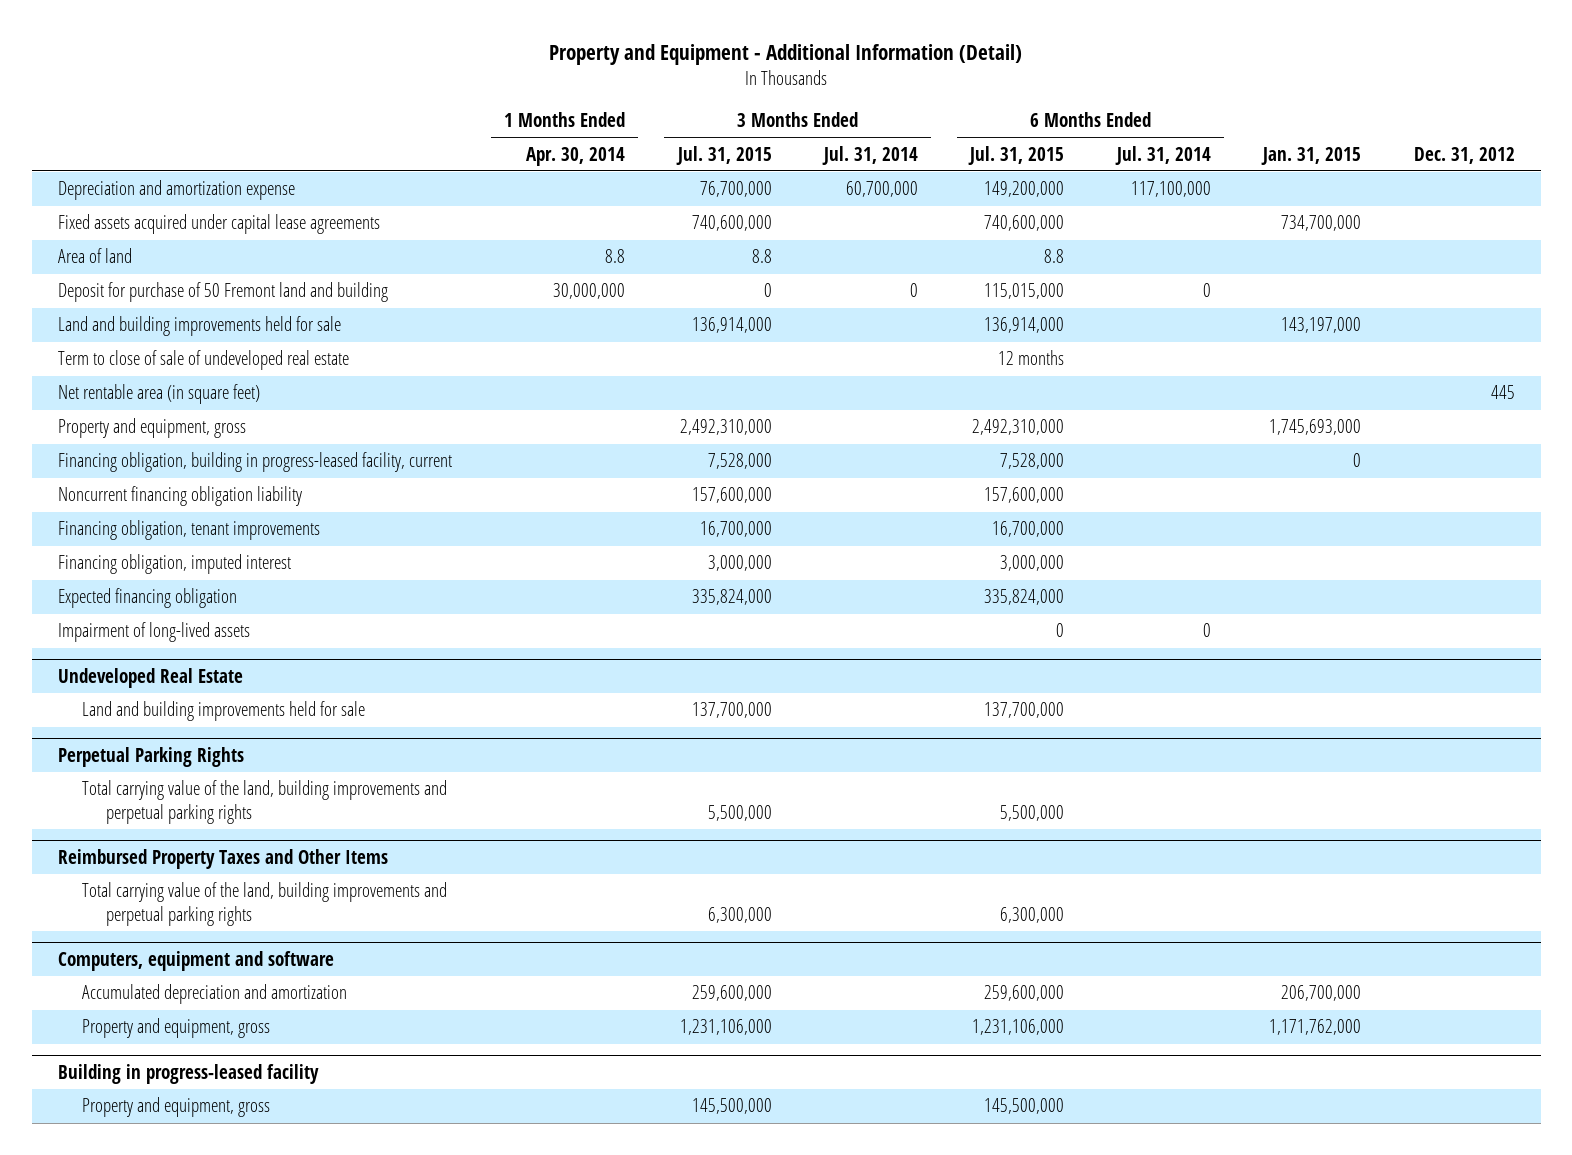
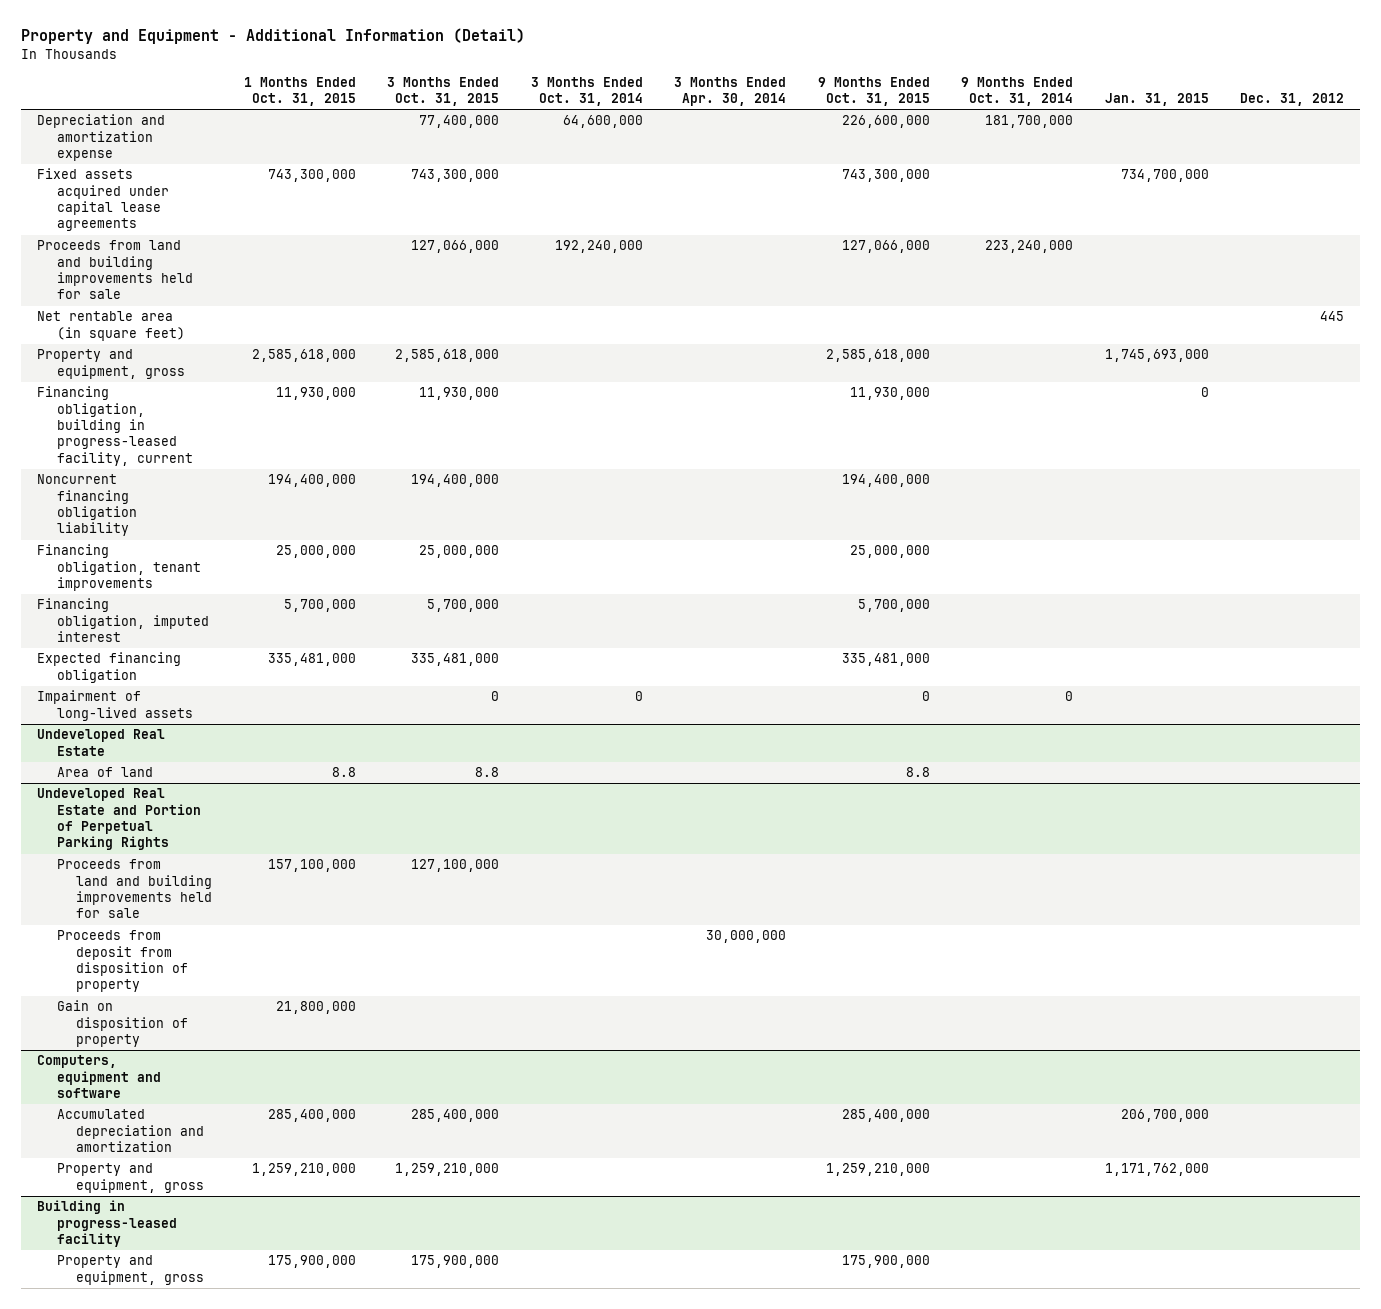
- | 1 Months Ended Apr. 30, 2014 | 3 Months Ended Jul. 31, 2015 | 3 Months Ended Jul. 31, 2014 | 6 Months Ended Jul. 31, 2015 | 6 Months Ended Jul. 31, 2014 | Jan. 31, 2015 | Dec. 31, 2012
+ | 1 Months Ended Oct. 31, 2015 | 3 Months Ended Oct. 31, 2015 | 3 Months Ended Oct. 31, 2014 | 3 Months Ended Apr. 30, 2014 | 9 Months Ended Oct. 31, 2015 | 9 Months Ended Oct. 31, 2014 | Jan. 31, 2015 | Dec. 31, 2012
- Area of land | 8.8 | 8.8 | | 8.8 | | |
- Deposit for purchase of 50 Fremont land and building | 30,000,000 | 0 | 0 | 115,015,000 | 0 | |
- Land and building improvements held for sale | | 136,914,000 | | 136,914,000 | | 143,197,000 |
- Term to close of sale of undeveloped real estate | | | | 12 months | | |
+ Proceeds from land and building improvements held for sale | | 127,066,000 | 192,240,000 | | 127,066,000 | 223,240,000 | |
@ Undeveloped Real Estate
- Land and building improvements held for sale | | 137,700,000 | | 137,700,000 | | |
- Perpetual Parking Rights
- Total carrying value of the land, building improvements and perpetual parking rights | | 5,500,000 | | 5,500,000 | | |
- Reimbursed Property Taxes and Other Items
- Total carrying value of the land, building improvements and perpetual parking rights | | 6,300,000 | | 6,300,000 | | |
@ Undeveloped Real Estate
+ Area of land | 8.8 | 8.8 | | | 8.8 | | |
+ Undeveloped Real Estate and Portion of Perpetual Parking Rights
+ Proceeds from land and building improvements held for sale | 157,100,000 | 127,100,000 | | | | | |
+ Proceeds from deposit from disposition of property | | | | 30,000,000 | | | |
+ Gain on disposition of property | 21,800,000 | | | | | | |

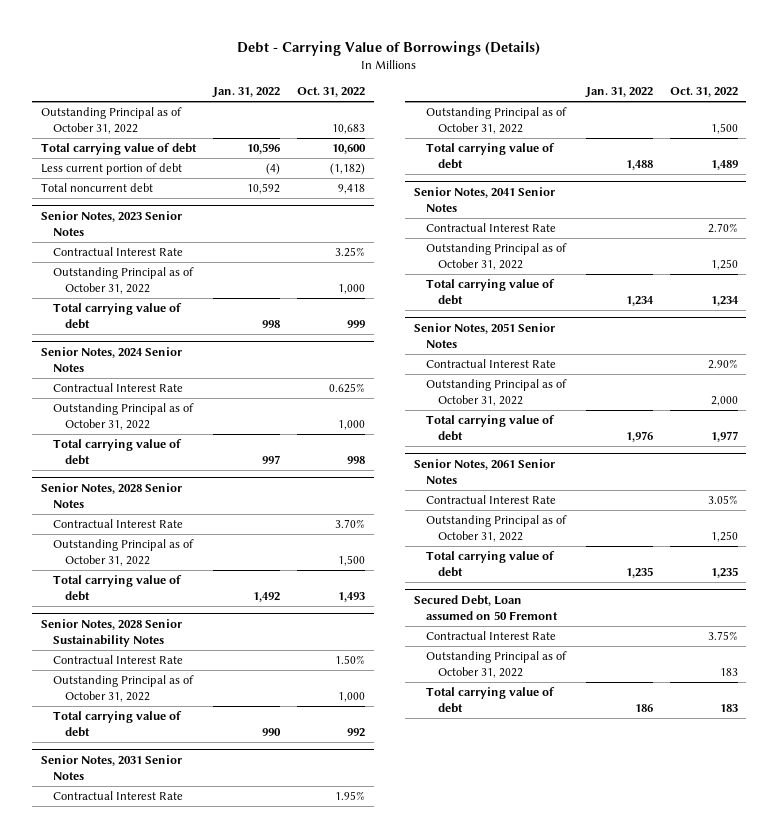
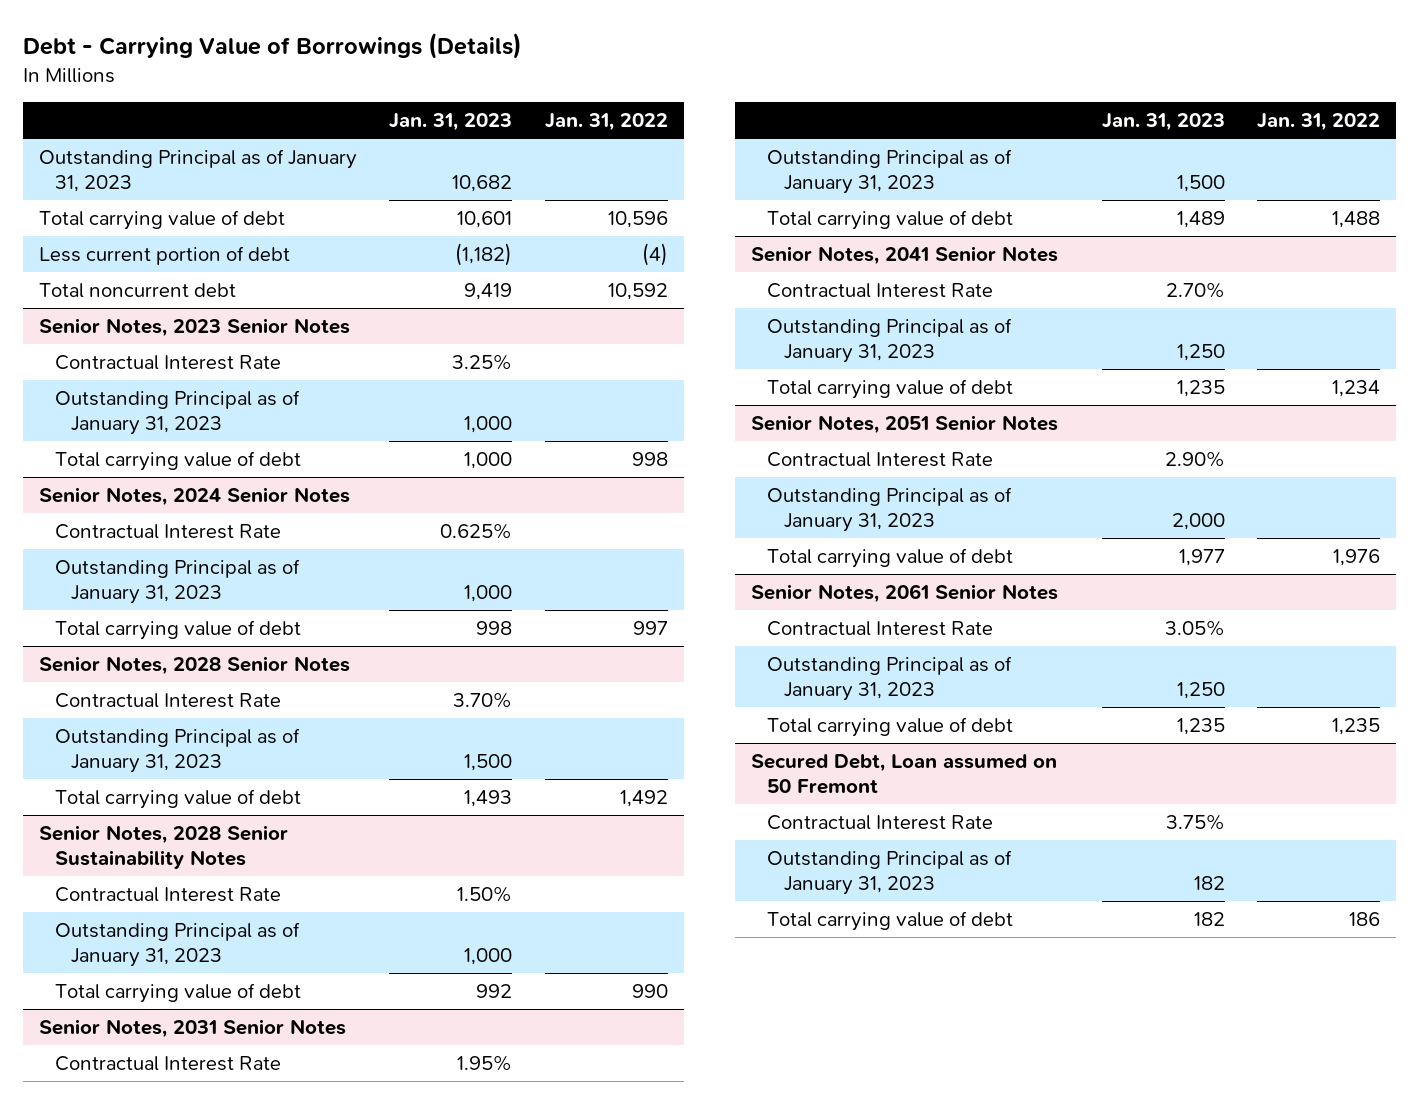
- | Jan. 31, 2022 | Oct. 31, 2022
+ | Jan. 31, 2023 | Jan. 31, 2022
- Outstanding Principal as of October 31, 2022 | | 10,683
+ Outstanding Principal as of January 31, 2023 | 10,682 |
@ Senior Notes, 2023 Senior Notes
- Outstanding Principal as of October 31, 2022 | | 1,000
+ Outstanding Principal as of January 31, 2023 | 1,000 |
@ Senior Notes, 2024 Senior Notes
- Outstanding Principal as of October 31, 2022 | | 1,000
+ Outstanding Principal as of January 31, 2023 | 1,000 |
@ Senior Notes, 2028 Senior Notes
- Outstanding Principal as of October 31, 2022 | | 1,500
+ Outstanding Principal as of January 31, 2023 | 1,500 |
@ Senior Notes, 2028 Senior Sustainability Notes
- Outstanding Principal as of October 31, 2022 | | 1,000
+ Outstanding Principal as of January 31, 2023 | 1,000 |
@ Senior Notes, 2031 Senior Notes
- Outstanding Principal as of October 31, 2022 | | 1,500
+ Outstanding Principal as of January 31, 2023 | 1,500 |
@ Senior Notes, 2041 Senior Notes
- Outstanding Principal as of October 31, 2022 | | 1,250
+ Outstanding Principal as of January 31, 2023 | 1,250 |
@ Senior Notes, 2051 Senior Notes
- Outstanding Principal as of October 31, 2022 | | 2,000
+ Outstanding Principal as of January 31, 2023 | 2,000 |
@ Senior Notes, 2061 Senior Notes
- Outstanding Principal as of October 31, 2022 | | 1,250
+ Outstanding Principal as of January 31, 2023 | 1,250 |
@ Secured Debt, Loan assumed on 50 Fremont
- Outstanding Principal as of October 31, 2022 | | 183
+ Outstanding Principal as of January 31, 2023 | 182 |

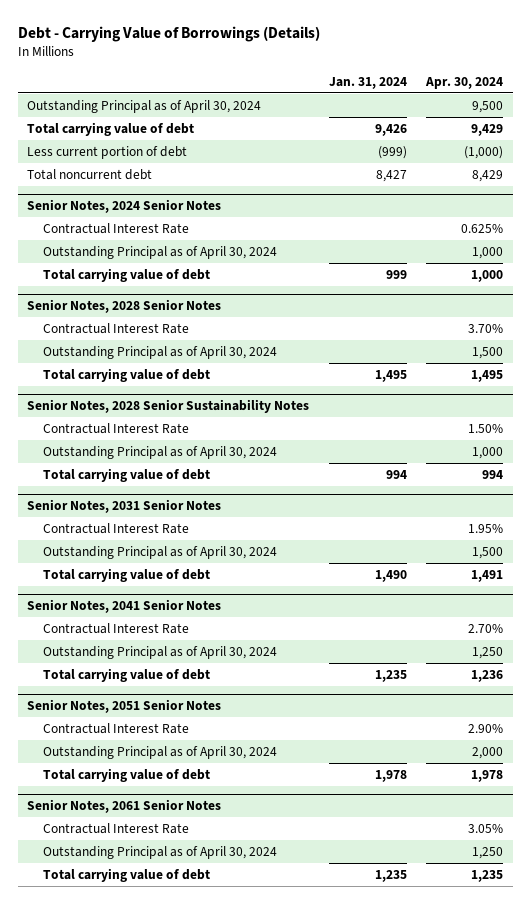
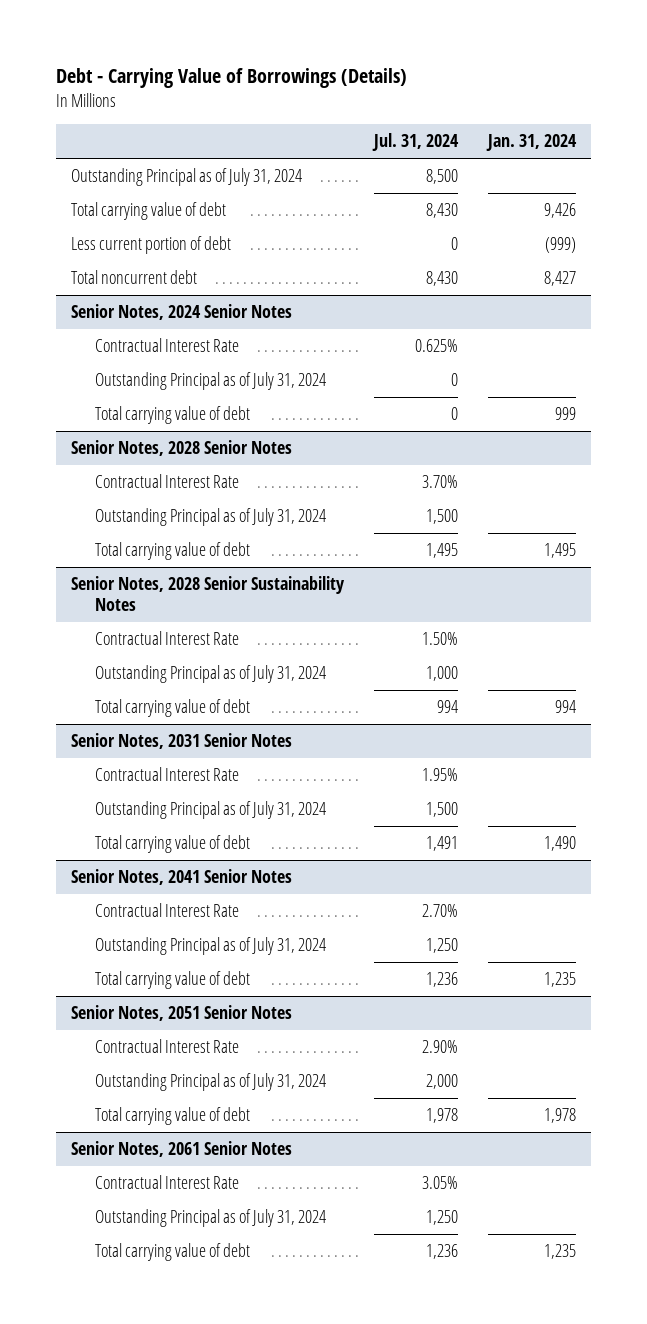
- | Jan. 31, 2024 | Apr. 30, 2024
+ | Jul. 31, 2024 | Jan. 31, 2024
- Outstanding Principal as of April 30, 2024 | | 9,500
+ Outstanding Principal as of July 31, 2024 | 8,500 |
@ Senior Notes, 2024 Senior Notes
- Outstanding Principal as of April 30, 2024 | | 1,000
+ Outstanding Principal as of July 31, 2024 | 0 |
@ Senior Notes, 2028 Senior Notes
- Outstanding Principal as of April 30, 2024 | | 1,500
+ Outstanding Principal as of July 31, 2024 | 1,500 |
@ Senior Notes, 2028 Senior Sustainability Notes
- Outstanding Principal as of April 30, 2024 | | 1,000
+ Outstanding Principal as of July 31, 2024 | 1,000 |
@ Senior Notes, 2031 Senior Notes
- Outstanding Principal as of April 30, 2024 | | 1,500
+ Outstanding Principal as of July 31, 2024 | 1,500 |
@ Senior Notes, 2041 Senior Notes
- Outstanding Principal as of April 30, 2024 | | 1,250
+ Outstanding Principal as of July 31, 2024 | 1,250 |
@ Senior Notes, 2051 Senior Notes
- Outstanding Principal as of April 30, 2024 | | 2,000
+ Outstanding Principal as of July 31, 2024 | 2,000 |
@ Senior Notes, 2061 Senior Notes
- Outstanding Principal as of April 30, 2024 | | 1,250
+ Outstanding Principal as of July 31, 2024 | 1,250 |

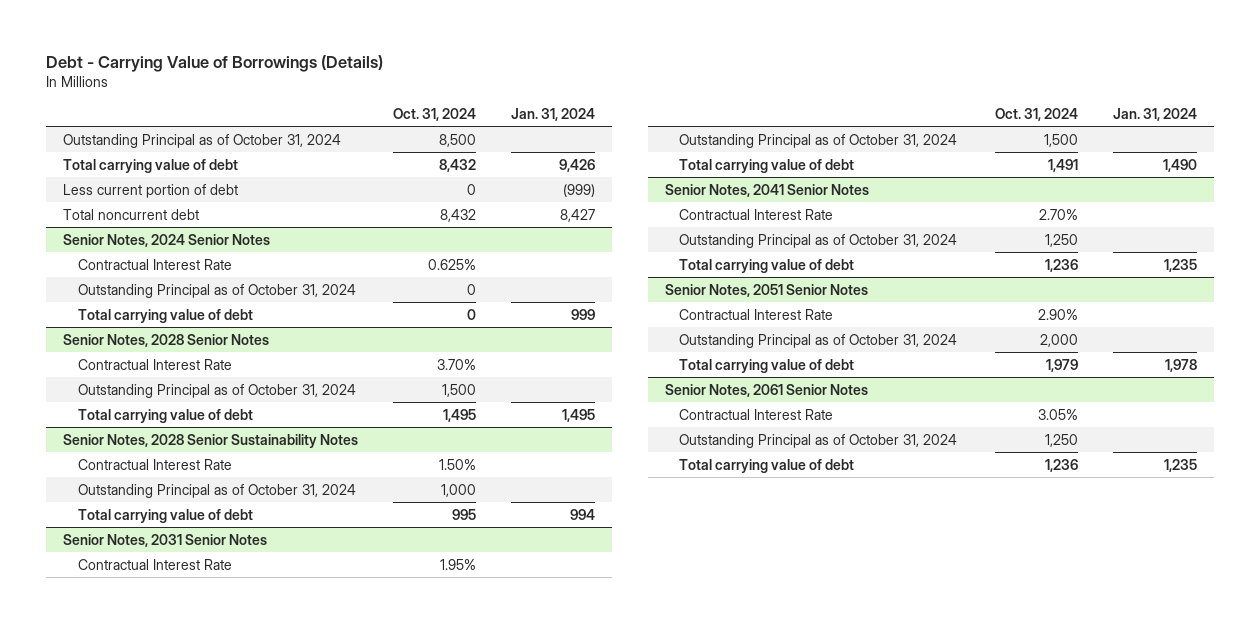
- | Jul. 31, 2024 | Jan. 31, 2024
+ | Oct. 31, 2024 | Jan. 31, 2024
- Outstanding Principal as of July 31, 2024 | 8,500 |
+ Outstanding Principal as of October 31, 2024 | 8,500 |
@ Senior Notes, 2024 Senior Notes
- Outstanding Principal as of July 31, 2024 | 0 |
+ Outstanding Principal as of October 31, 2024 | 0 |
@ Senior Notes, 2028 Senior Notes
- Outstanding Principal as of July 31, 2024 | 1,500 |
+ Outstanding Principal as of October 31, 2024 | 1,500 |
@ Senior Notes, 2028 Senior Sustainability Notes
- Outstanding Principal as of July 31, 2024 | 1,000 |
+ Outstanding Principal as of October 31, 2024 | 1,000 |
@ Senior Notes, 2031 Senior Notes
- Outstanding Principal as of July 31, 2024 | 1,500 |
+ Outstanding Principal as of October 31, 2024 | 1,500 |
@ Senior Notes, 2041 Senior Notes
- Outstanding Principal as of July 31, 2024 | 1,250 |
+ Outstanding Principal as of October 31, 2024 | 1,250 |
@ Senior Notes, 2051 Senior Notes
- Outstanding Principal as of July 31, 2024 | 2,000 |
+ Outstanding Principal as of October 31, 2024 | 2,000 |
@ Senior Notes, 2061 Senior Notes
- Outstanding Principal as of July 31, 2024 | 1,250 |
+ Outstanding Principal as of October 31, 2024 | 1,250 |

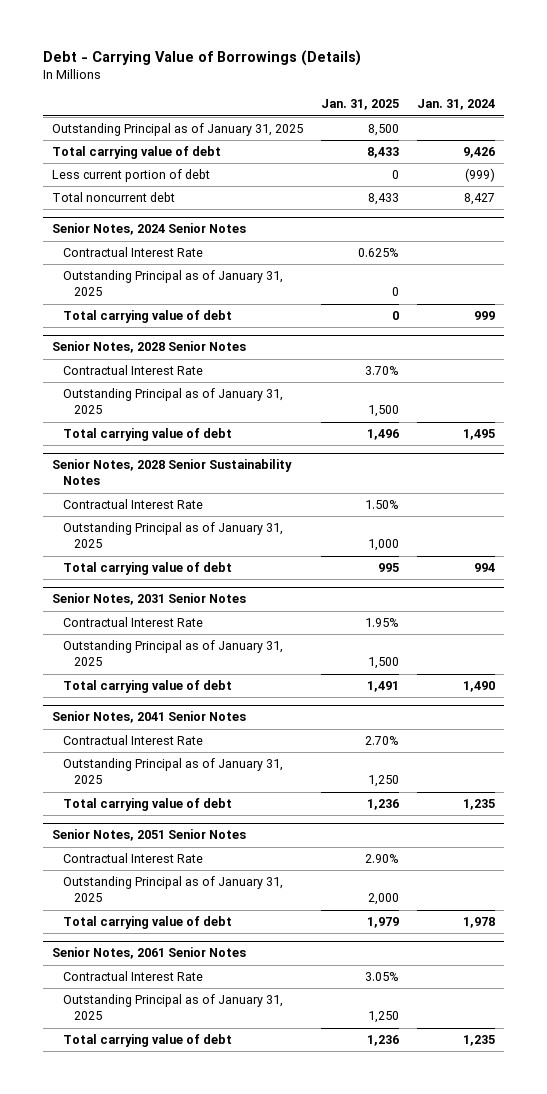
- | Oct. 31, 2024 | Jan. 31, 2024
+ | Jan. 31, 2025 | Jan. 31, 2024
- Outstanding Principal as of October 31, 2024 | 8,500 |
+ Outstanding Principal as of January 31, 2025 | 8,500 |
@ Senior Notes, 2024 Senior Notes
- Outstanding Principal as of October 31, 2024 | 0 |
+ Outstanding Principal as of January 31, 2025 | 0 |
@ Senior Notes, 2028 Senior Notes
- Outstanding Principal as of October 31, 2024 | 1,500 |
+ Outstanding Principal as of January 31, 2025 | 1,500 |
@ Senior Notes, 2028 Senior Sustainability Notes
- Outstanding Principal as of October 31, 2024 | 1,000 |
+ Outstanding Principal as of January 31, 2025 | 1,000 |
@ Senior Notes, 2031 Senior Notes
- Outstanding Principal as of October 31, 2024 | 1,500 |
+ Outstanding Principal as of January 31, 2025 | 1,500 |
@ Senior Notes, 2041 Senior Notes
- Outstanding Principal as of October 31, 2024 | 1,250 |
+ Outstanding Principal as of January 31, 2025 | 1,250 |
@ Senior Notes, 2051 Senior Notes
- Outstanding Principal as of October 31, 2024 | 2,000 |
+ Outstanding Principal as of January 31, 2025 | 2,000 |
@ Senior Notes, 2061 Senior Notes
- Outstanding Principal as of October 31, 2024 | 1,250 |
+ Outstanding Principal as of January 31, 2025 | 1,250 |

